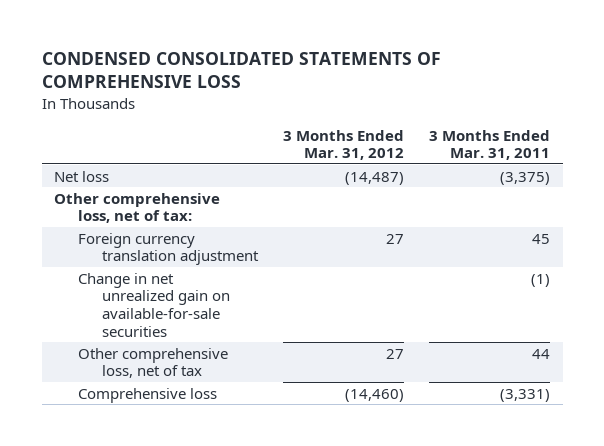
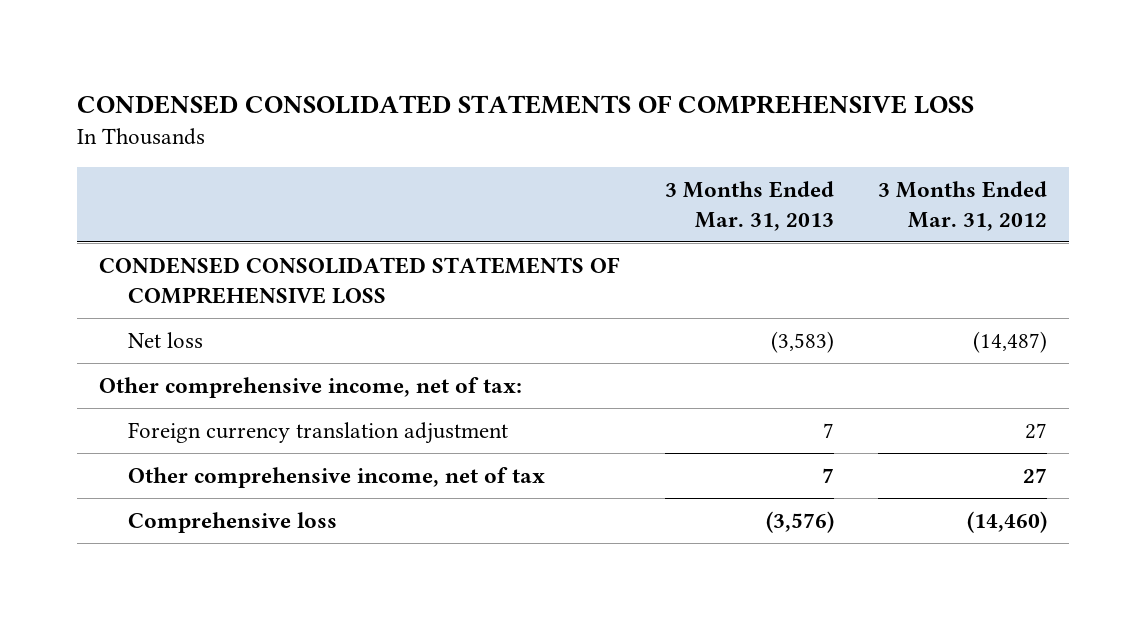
- | 3 Months Ended Mar. 31, 2012 | 3 Months Ended Mar. 31, 2011
+ | 3 Months Ended Mar. 31, 2013 | 3 Months Ended Mar. 31, 2012
+ CONDENSED CONSOLIDATED STATEMENTS OF COMPREHENSIVE LOSS
- Other comprehensive loss, net of tax:
+ Other comprehensive income, net of tax:
- Change in net unrealized gain on available-for-sale securities | | (1)
- Other comprehensive loss, net of tax | 27 | 44
+ Other comprehensive income, net of tax | 7 | 27

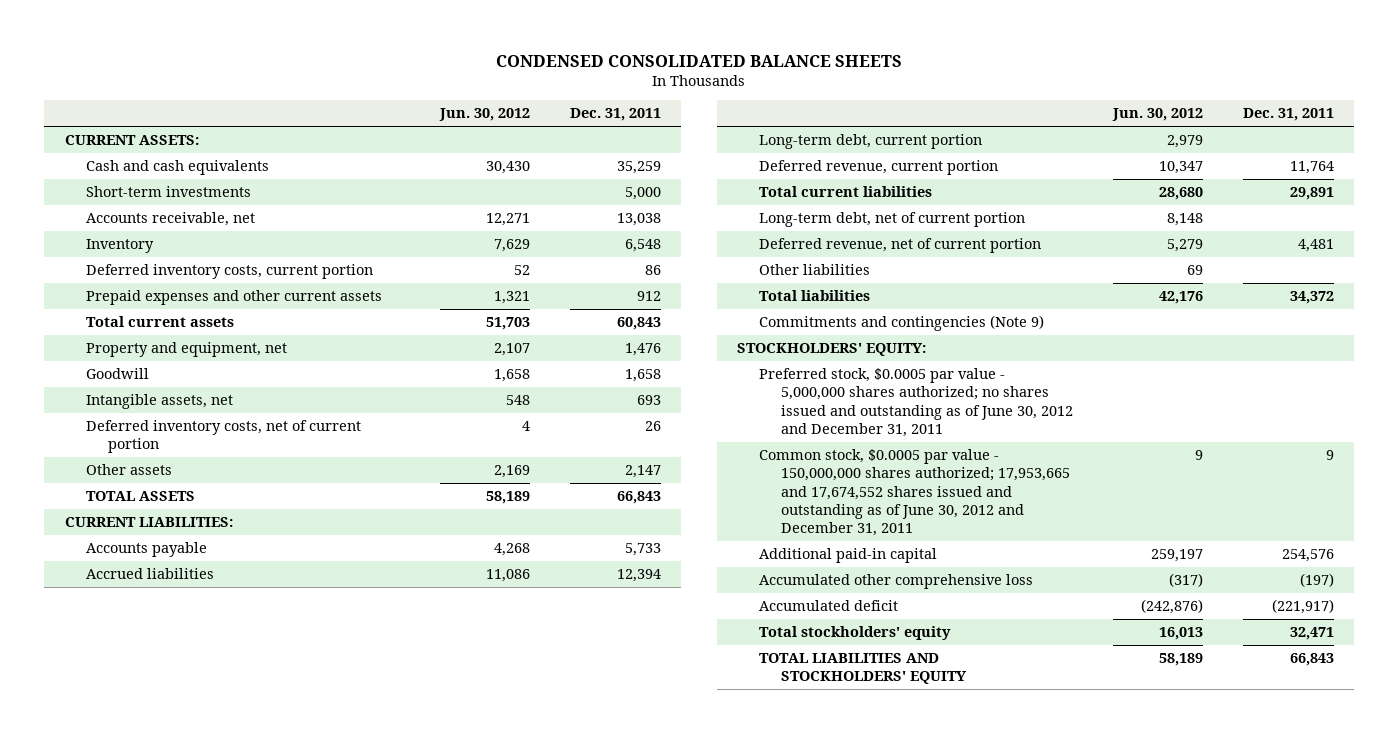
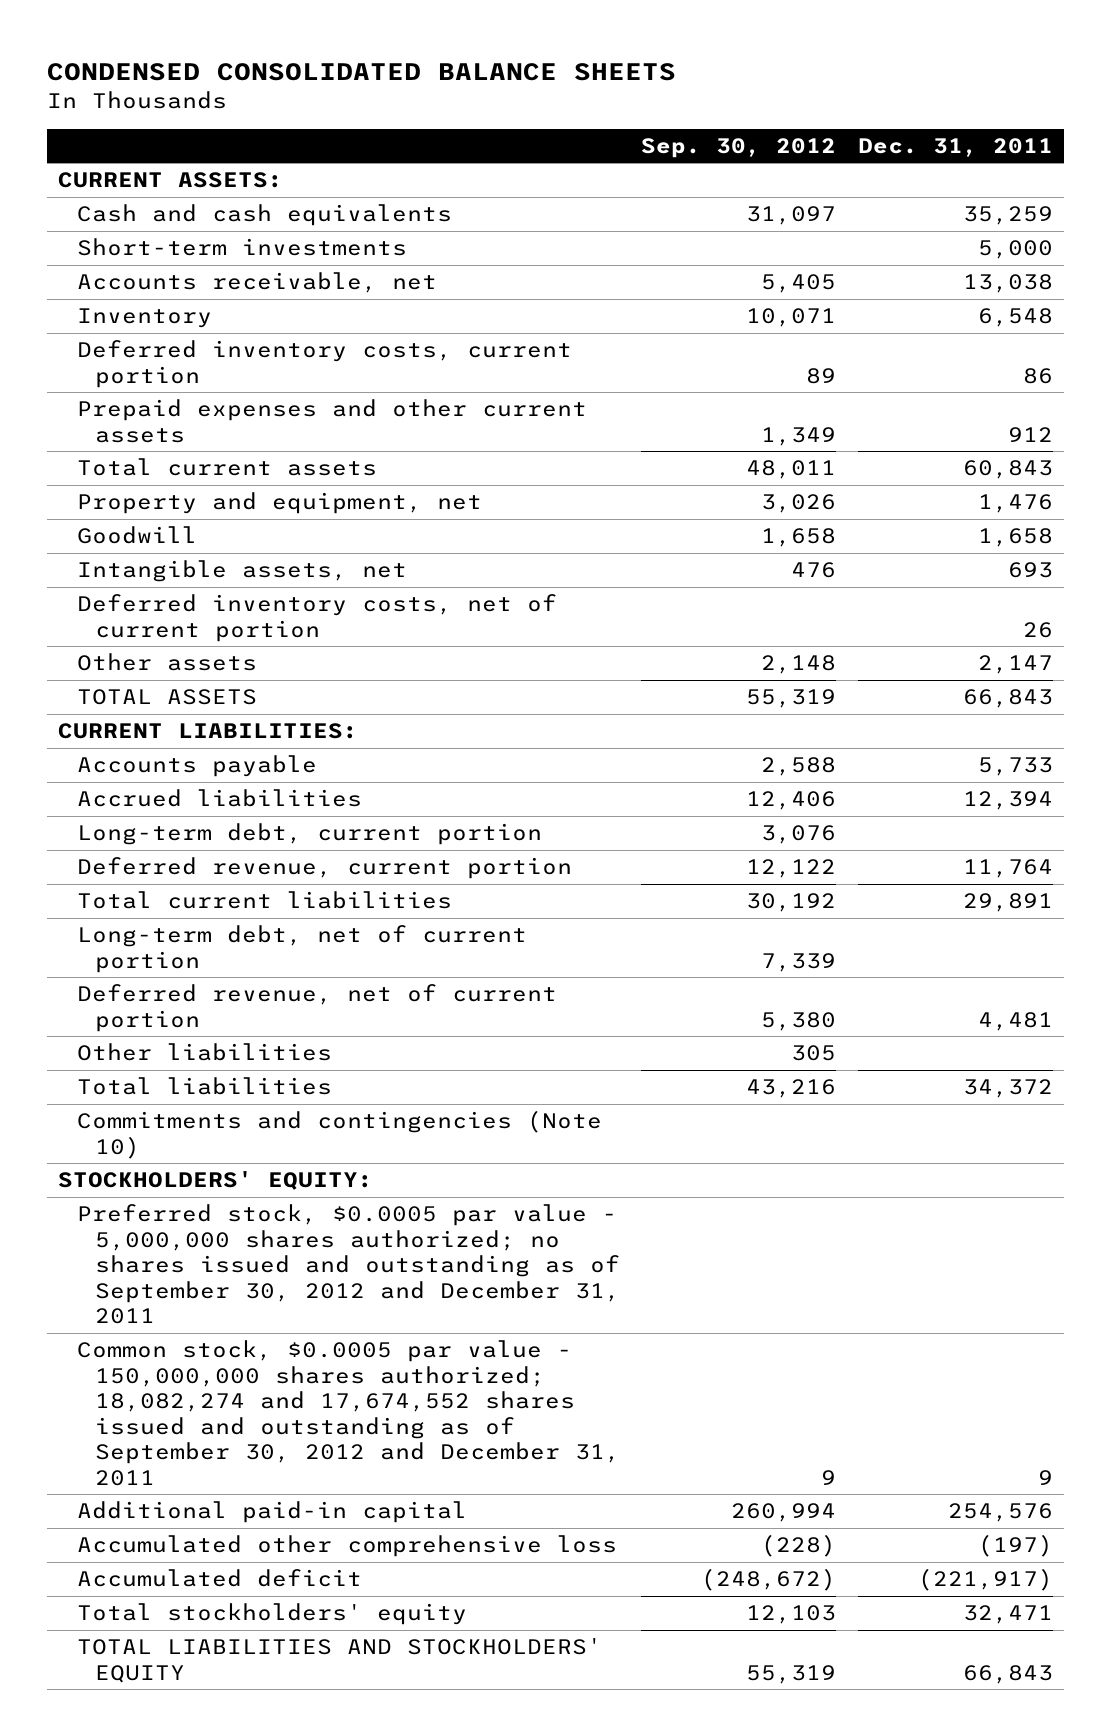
- | Jun. 30, 2012 | Dec. 31, 2011
+ | Sep. 30, 2012 | Dec. 31, 2011
- Commitments and contingencies (Note 9)
+ Commitments and contingencies (Note 10)
- Preferred stock, $0.0005 par value - 5,000,000 shares authorized; no shares issued and outstanding as of June 30, 2012 and December 31, 2011
- Common stock, $0.0005 par value - 150,000,000 shares authorized; 17,953,665 and 17,674,552 shares issued and outstanding as of June 30, 2012 and December 31, 2011 | 9 | 9
+ Preferred stock, $0.0005 par value - 5,000,000 shares authorized; no shares issued and outstanding as of September 30, 2012 and December 31, 2011
+ Common stock, $0.0005 par value - 150,000,000 shares authorized; 18,082,274 and 17,674,552 shares issued and outstanding as of September 30, 2012 and December 31, 2011 | 9 | 9

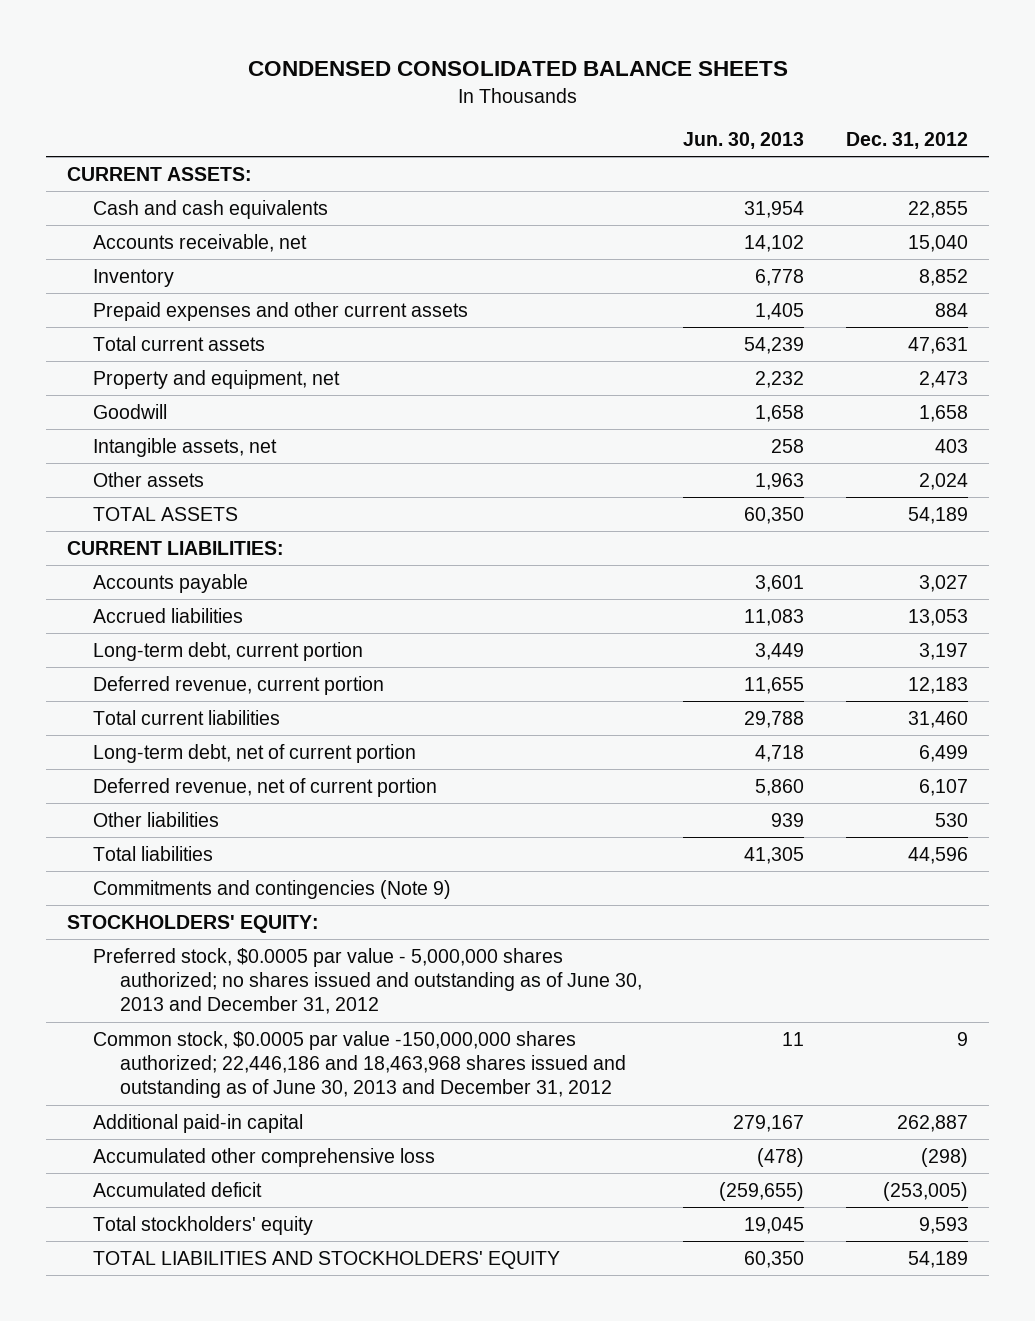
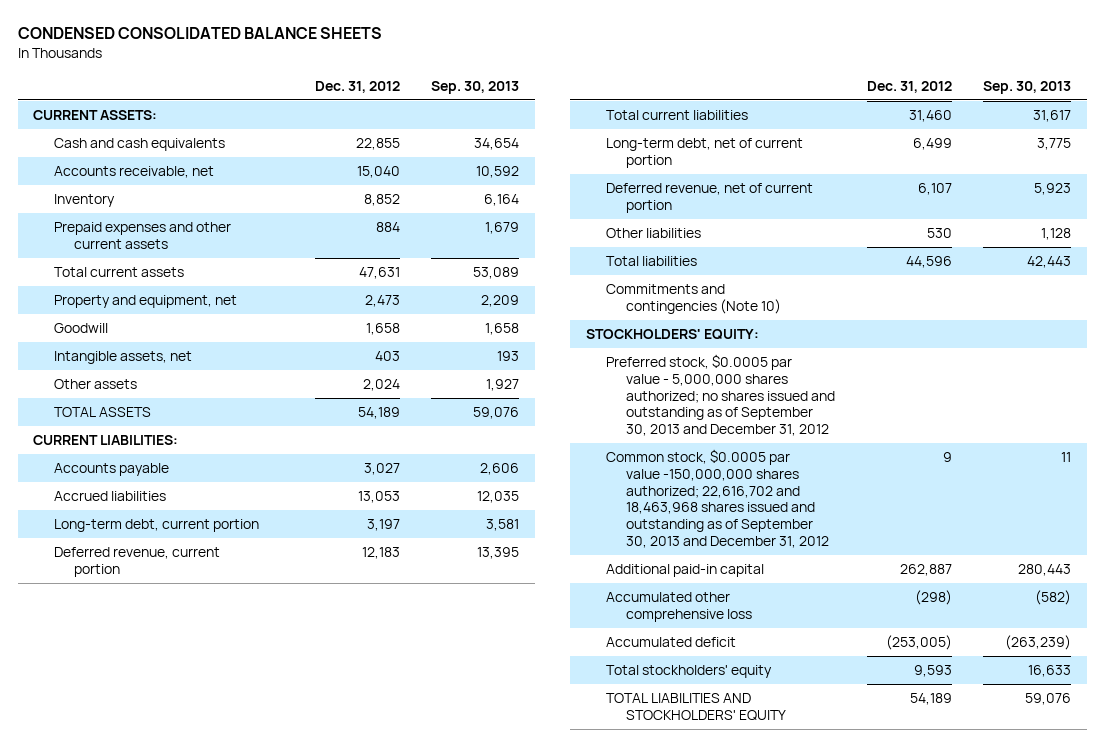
- | Jun. 30, 2013 | Dec. 31, 2012
+ | Dec. 31, 2012 | Sep. 30, 2013
- Commitments and contingencies (Note 9)
+ Commitments and contingencies (Note 10)
- Preferred stock, $0.0005 par value - 5,000,000 shares authorized; no shares issued and outstanding as of June 30, 2013 and December 31, 2012
- Common stock, $0.0005 par value -150,000,000 shares authorized; 22,446,186 and 18,463,968 shares issued and outstanding as of June 30, 2013 and December 31, 2012 | 11 | 9
+ Preferred stock, $0.0005 par value - 5,000,000 shares authorized; no shares issued and outstanding as of September 30, 2013 and December 31, 2012
+ Common stock, $0.0005 par value -150,000,000 shares authorized; 22,616,702 and 18,463,968 shares issued and outstanding as of September 30, 2013 and December 31, 2012 | 9 | 11

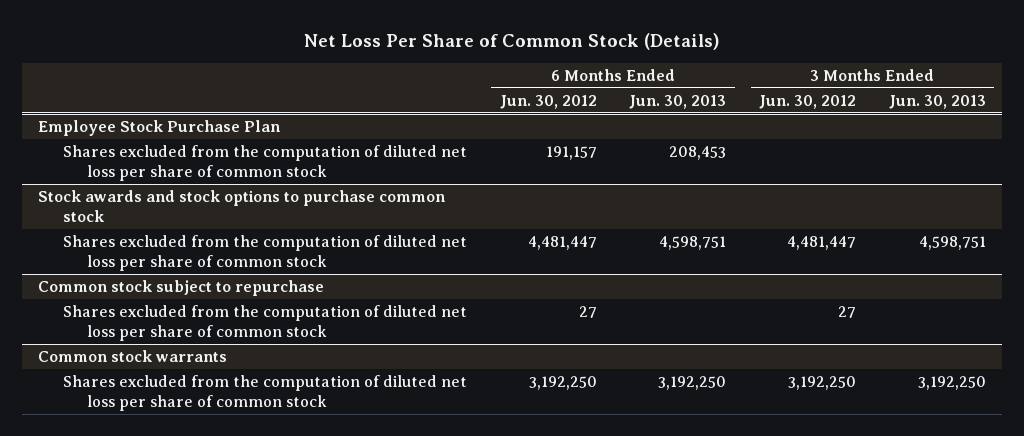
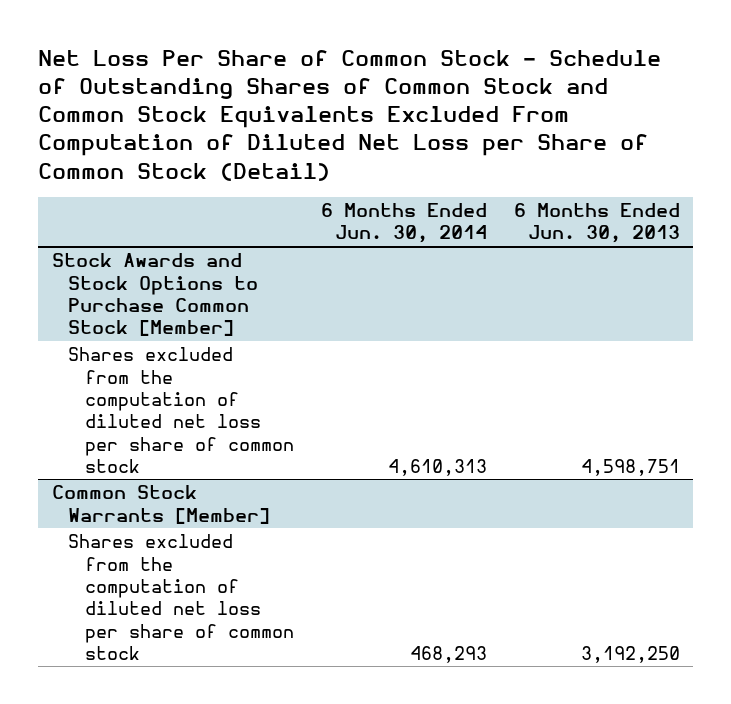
- Net Loss Per Share of Common Stock (Details)
+ Net Loss Per Share of Common Stock - Schedule of Outstanding Shares of Common Stock and Common Stock Equivalents Excluded From Computation of Diluted Net Loss per Share of Common Stock (Detail)
- | 6 Months Ended Jun. 30, 2012 | 6 Months Ended Jun. 30, 2013 | 3 Months Ended Jun. 30, 2012 | 3 Months Ended Jun. 30, 2013
+ | 6 Months Ended Jun. 30, 2014 | 6 Months Ended Jun. 30, 2013
- Employee Stock Purchase Plan
- Shares excluded from the computation of diluted net loss per share of common stock | 191,157 | 208,453 | |
- Stock awards and stock options to purchase common stock
+ Stock Awards and Stock Options to Purchase Common Stock [Member]
- Common stock subject to repurchase
- Shares excluded from the computation of diluted net loss per share of common stock | 27 | | 27 |
- Common stock warrants
+ Common Stock Warrants [Member]

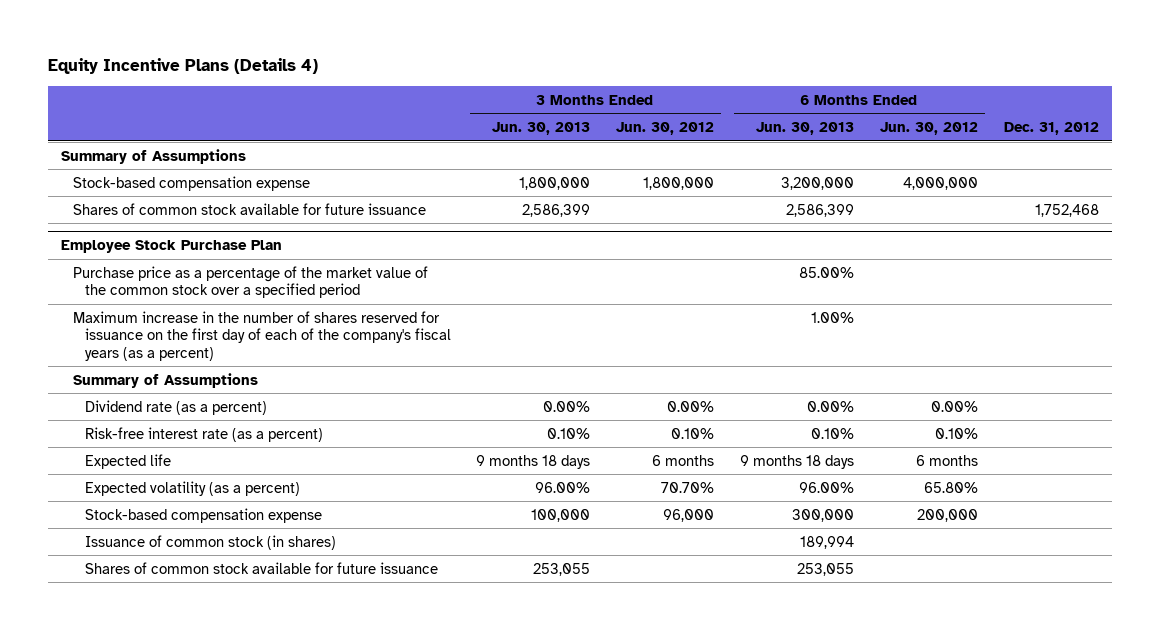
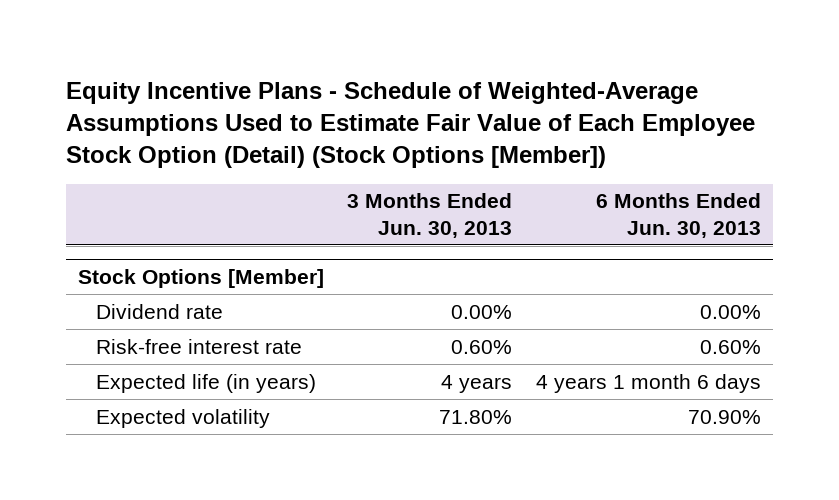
- Equity Incentive Plans (Details 4)
+ Equity Incentive Plans - Schedule of Weighted-Average Assumptions Used to Estimate Fair Value of Each Employee Stock Option (Detail) (Stock Options [Member])
- | 3 Months Ended Jun. 30, 2013 | 3 Months Ended Jun. 30, 2012 | 6 Months Ended Jun. 30, 2013 | 6 Months Ended Jun. 30, 2012 | Dec. 31, 2012
+ | 3 Months Ended Jun. 30, 2013 | 6 Months Ended Jun. 30, 2013
- Summary of Assumptions
- Stock-based compensation expense | 1,800,000 | 1,800,000 | 3,200,000 | 4,000,000 |
- Shares of common stock available for future issuance | 2,586,399 | | 2,586,399 | | 1,752,468
- Employee Stock Purchase Plan
- Purchase price as a percentage of the market value of the common stock over a specified period | | | 85.00% | |
- Maximum increase in the number of shares reserved for issuance on the first day of each of the company's fiscal years (as a percent) | | | 1.00% | |
- Summary of Assumptions
- Dividend rate (as a percent) | 0.00% | 0.00% | 0.00% | 0.00% |
- Risk-free interest rate (as a percent) | 0.10% | 0.10% | 0.10% | 0.10% |
- Expected life | 9 months 18 days | 6 months | 9 months 18 days | 6 months |
- Expected volatility (as a percent) | 96.00% | 70.70% | 96.00% | 65.80% |
- Stock-based compensation expense | 100,000 | 96,000 | 300,000 | 200,000 |
- Issuance of common stock (in shares) | | | 189,994 | |
- Shares of common stock available for future issuance | 253,055 | | 253,055 | |
+ Stock Options [Member]
+ Dividend rate | 0.00% | 0.00%
+ Risk-free interest rate | 0.60% | 0.60%
+ Expected life (in years) | 4 years | 4 years 1 month 6 days
+ Expected volatility | 71.80% | 70.90%

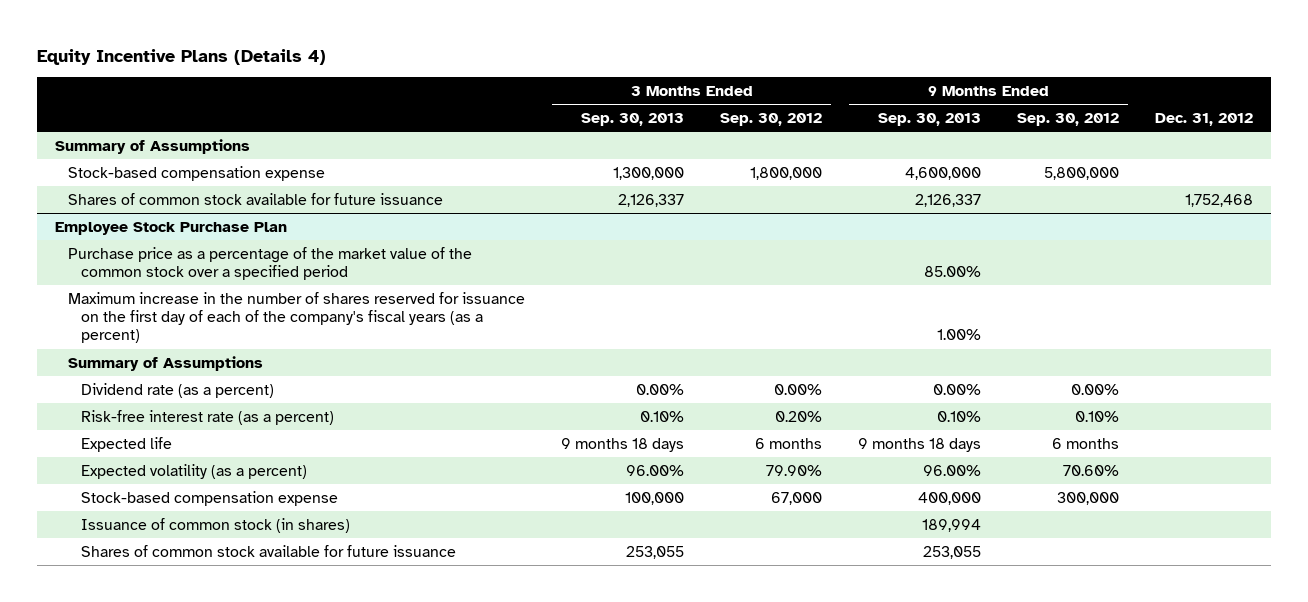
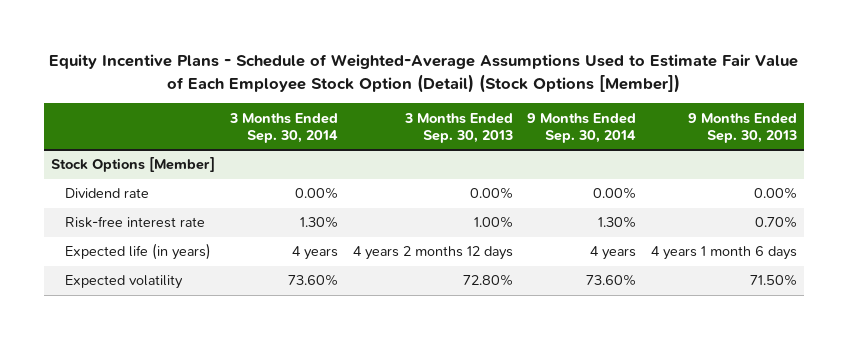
- Equity Incentive Plans (Details 4)
+ Equity Incentive Plans - Schedule of Weighted-Average Assumptions Used to Estimate Fair Value of Each Employee Stock Option (Detail) (Stock Options [Member])
- | 3 Months Ended Sep. 30, 2013 | 3 Months Ended Sep. 30, 2012 | 9 Months Ended Sep. 30, 2013 | 9 Months Ended Sep. 30, 2012 | Dec. 31, 2012
+ | 3 Months Ended Sep. 30, 2014 | 3 Months Ended Sep. 30, 2013 | 9 Months Ended Sep. 30, 2014 | 9 Months Ended Sep. 30, 2013
- Summary of Assumptions
- Stock-based compensation expense | 1,300,000 | 1,800,000 | 4,600,000 | 5,800,000 |
- Shares of common stock available for future issuance | 2,126,337 | | 2,126,337 | | 1,752,468
- Employee Stock Purchase Plan
- Purchase price as a percentage of the market value of the common stock over a specified period | | | 85.00% | |
- Maximum increase in the number of shares reserved for issuance on the first day of each of the company's fiscal years (as a percent) | | | 1.00% | |
- Summary of Assumptions
- Dividend rate (as a percent) | 0.00% | 0.00% | 0.00% | 0.00% |
- Risk-free interest rate (as a percent) | 0.10% | 0.20% | 0.10% | 0.10% |
- Expected life | 9 months 18 days | 6 months | 9 months 18 days | 6 months |
- Expected volatility (as a percent) | 96.00% | 79.90% | 96.00% | 70.60% |
- Stock-based compensation expense | 100,000 | 67,000 | 400,000 | 300,000 |
- Issuance of common stock (in shares) | | | 189,994 | |
- Shares of common stock available for future issuance | 253,055 | | 253,055 | |
+ Stock Options [Member]
+ Dividend rate | 0.00% | 0.00% | 0.00% | 0.00%
+ Risk-free interest rate | 1.30% | 1.00% | 1.30% | 0.70%
+ Expected life (in years) | 4 years | 4 years 2 months 12 days | 4 years | 4 years 1 month 6 days
+ Expected volatility | 73.60% | 72.80% | 73.60% | 71.50%

